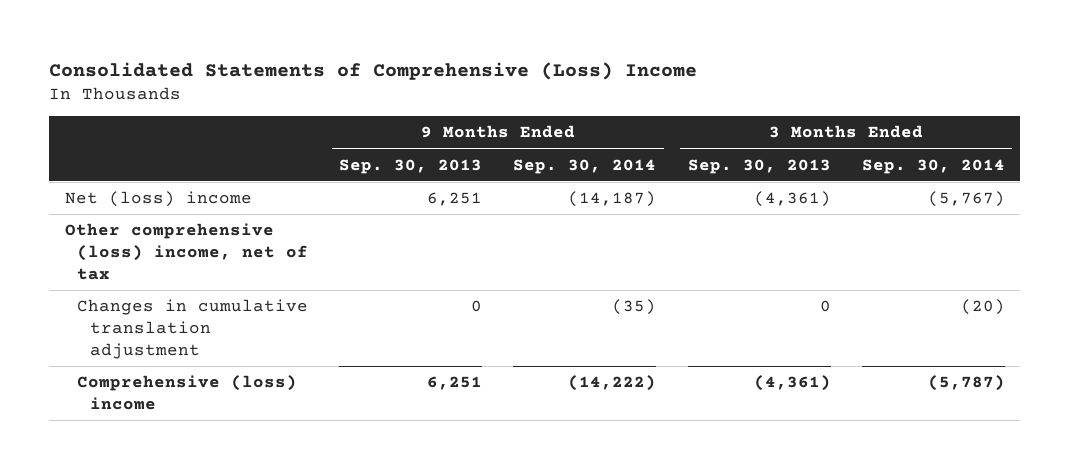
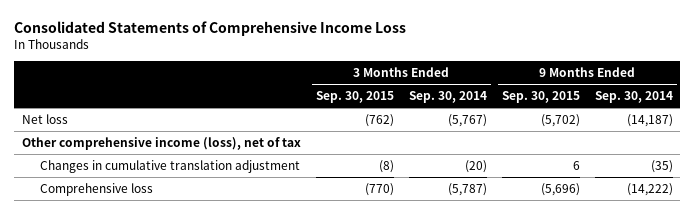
- Consolidated Statements of Comprehensive (Loss) Income
+ Consolidated Statements of Comprehensive Income Loss
- | 9 Months Ended Sep. 30, 2013 | 9 Months Ended Sep. 30, 2014 | 3 Months Ended Sep. 30, 2013 | 3 Months Ended Sep. 30, 2014
+ | 3 Months Ended Sep. 30, 2015 | 3 Months Ended Sep. 30, 2014 | 9 Months Ended Sep. 30, 2015 | 9 Months Ended Sep. 30, 2014
- Net (loss) income | 6,251 | (14,187) | (4,361) | (5,767)
- Other comprehensive (loss) income, net of tax
+ Net loss | (762) | (5,767) | (5,702) | (14,187)
+ Other comprehensive income (loss), net of tax
- Comprehensive (loss) income | 6,251 | (14,222) | (4,361) | (5,787)
+ Comprehensive loss | (770) | (5,787) | (5,696) | (14,222)

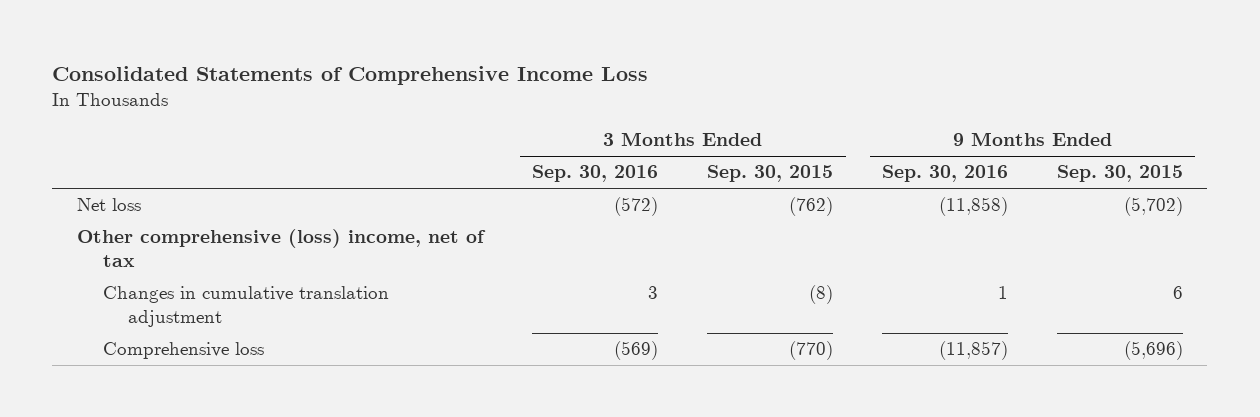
- | 3 Months Ended Sep. 30, 2015 | 3 Months Ended Sep. 30, 2014 | 9 Months Ended Sep. 30, 2015 | 9 Months Ended Sep. 30, 2014
+ | 3 Months Ended Sep. 30, 2016 | 3 Months Ended Sep. 30, 2015 | 9 Months Ended Sep. 30, 2016 | 9 Months Ended Sep. 30, 2015
- Other comprehensive income (loss), net of tax
+ Other comprehensive (loss) income, net of tax

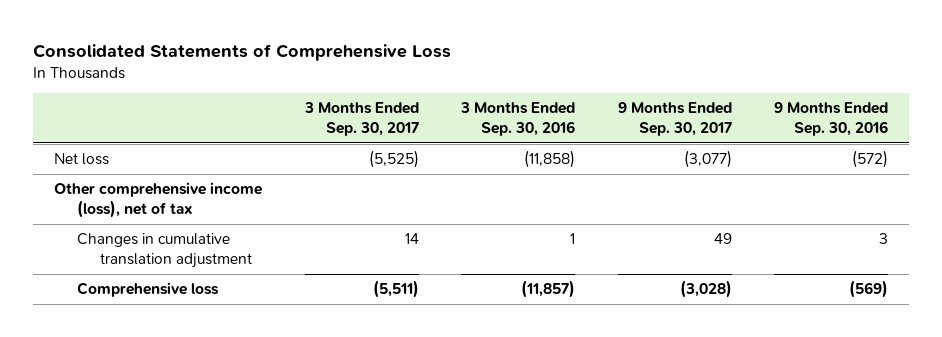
- Consolidated Statements of Comprehensive Income Loss
+ Consolidated Statements of Comprehensive Loss
- | 3 Months Ended Sep. 30, 2016 | 3 Months Ended Sep. 30, 2015 | 9 Months Ended Sep. 30, 2016 | 9 Months Ended Sep. 30, 2015
+ | 3 Months Ended Sep. 30, 2017 | 3 Months Ended Sep. 30, 2016 | 9 Months Ended Sep. 30, 2017 | 9 Months Ended Sep. 30, 2016
- Net loss | (572) | (762) | (11,858) | (5,702)
- Other comprehensive (loss) income, net of tax
- Changes in cumulative translation adjustment | 3 | (8) | 1 | 6
- Comprehensive loss | (569) | (770) | (11,857) | (5,696)
+ Net loss | (5,525) | (11,858) | (3,077) | (572)
+ Other comprehensive income (loss), net of tax
+ Changes in cumulative translation adjustment | 14 | 1 | 49 | 3
+ Comprehensive loss | (5,511) | (11,857) | (3,028) | (569)

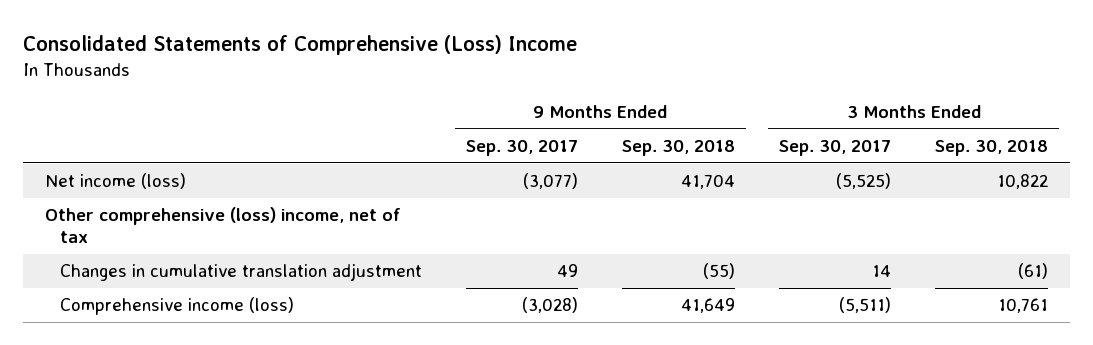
- Consolidated Statements of Comprehensive Loss
+ Consolidated Statements of Comprehensive (Loss) Income
- | 3 Months Ended Sep. 30, 2017 | 3 Months Ended Sep. 30, 2016 | 9 Months Ended Sep. 30, 2017 | 9 Months Ended Sep. 30, 2016
+ | 9 Months Ended Sep. 30, 2017 | 9 Months Ended Sep. 30, 2018 | 3 Months Ended Sep. 30, 2017 | 3 Months Ended Sep. 30, 2018
- Net loss | (5,525) | (11,858) | (3,077) | (572)
- Other comprehensive income (loss), net of tax
+ Net income (loss) | (3,077) | 41,704 | (5,525) | 10,822
+ Other comprehensive (loss) income, net of tax
- Comprehensive loss | (5,511) | (11,857) | (3,028) | (569)
+ Comprehensive income (loss) | (3,028) | 41,649 | (5,511) | 10,761

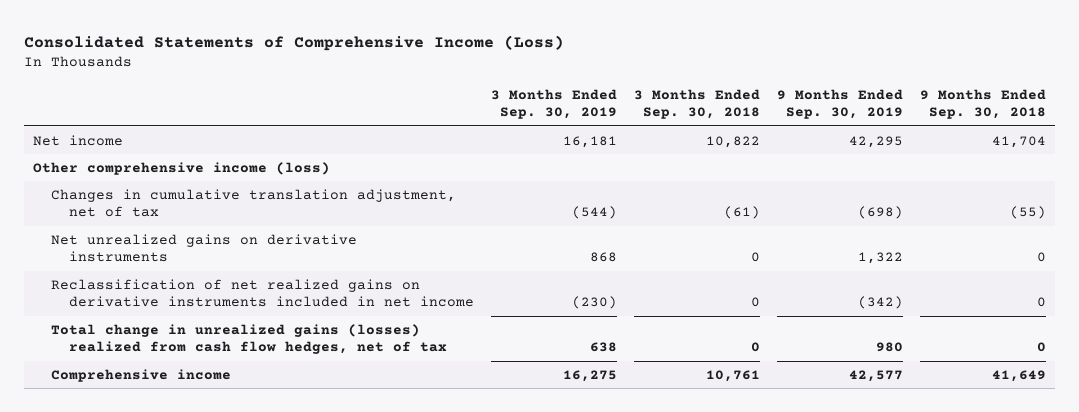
- Consolidated Statements of Comprehensive (Loss) Income
+ Consolidated Statements of Comprehensive Income (Loss)
- | 9 Months Ended Sep. 30, 2017 | 9 Months Ended Sep. 30, 2018 | 3 Months Ended Sep. 30, 2017 | 3 Months Ended Sep. 30, 2018
+ | 3 Months Ended Sep. 30, 2019 | 3 Months Ended Sep. 30, 2018 | 9 Months Ended Sep. 30, 2019 | 9 Months Ended Sep. 30, 2018
- Net income (loss) | (3,077) | 41,704 | (5,525) | 10,822
- Other comprehensive (loss) income, net of tax
- Changes in cumulative translation adjustment | 49 | (55) | 14 | (61)
- Comprehensive income (loss) | (3,028) | 41,649 | (5,511) | 10,761
+ Net income | 16,181 | 10,822 | 42,295 | 41,704
+ Other comprehensive income (loss)
+ Changes in cumulative translation adjustment, net of tax | (544) | (61) | (698) | (55)
+ Net unrealized gains on derivative instruments | 868 | 0 | 1,322 | 0
+ Reclassification of net realized gains on derivative instruments included in net income | (230) | 0 | (342) | 0
+ Total change in unrealized gains (losses) realized from cash flow hedges, net of tax | 638 | 0 | 980 | 0
+ Comprehensive income | 16,275 | 10,761 | 42,577 | 41,649

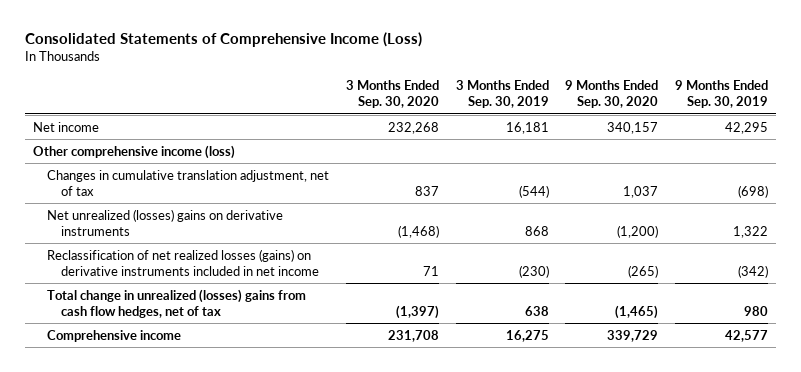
- | 3 Months Ended Sep. 30, 2019 | 3 Months Ended Sep. 30, 2018 | 9 Months Ended Sep. 30, 2019 | 9 Months Ended Sep. 30, 2018
+ | 3 Months Ended Sep. 30, 2020 | 3 Months Ended Sep. 30, 2019 | 9 Months Ended Sep. 30, 2020 | 9 Months Ended Sep. 30, 2019
- Net unrealized gains on derivative instruments | 868 | 0 | 1,322 | 0
- Reclassification of net realized gains on derivative instruments included in net income | (230) | 0 | (342) | 0
- Total change in unrealized gains (losses) realized from cash flow hedges, net of tax | 638 | 0 | 980 | 0
+ Net unrealized (losses) gains on derivative instruments | (1,468) | 868 | (1,200) | 1,322
+ Reclassification of net realized losses (gains) on derivative instruments included in net income | 71 | (230) | (265) | (342)
+ Total change in unrealized (losses) gains from cash flow hedges, net of tax | (1,397) | 638 | (1,465) | 980

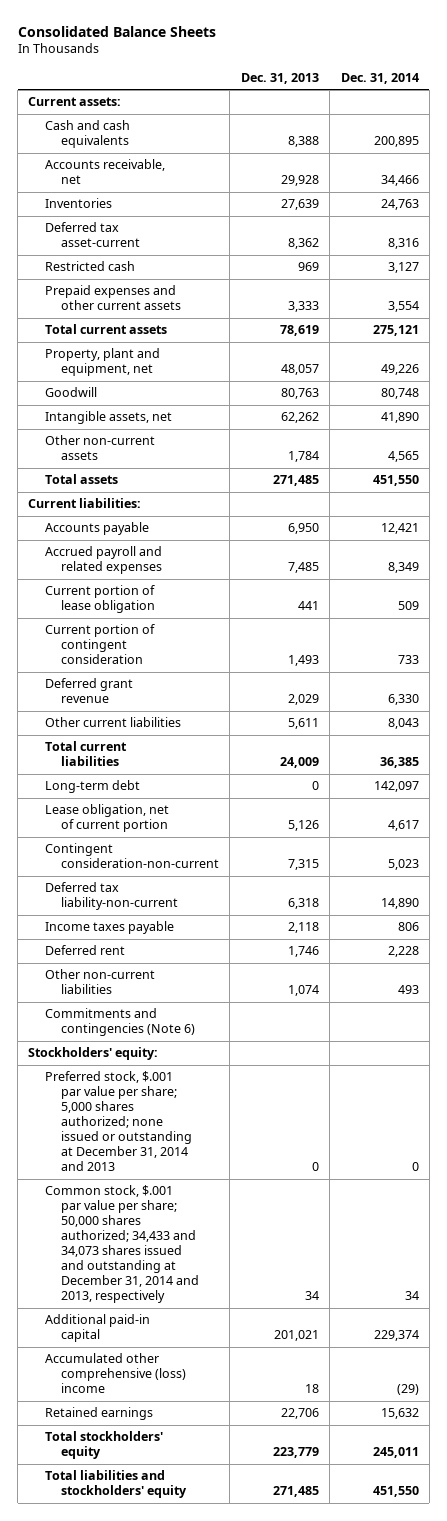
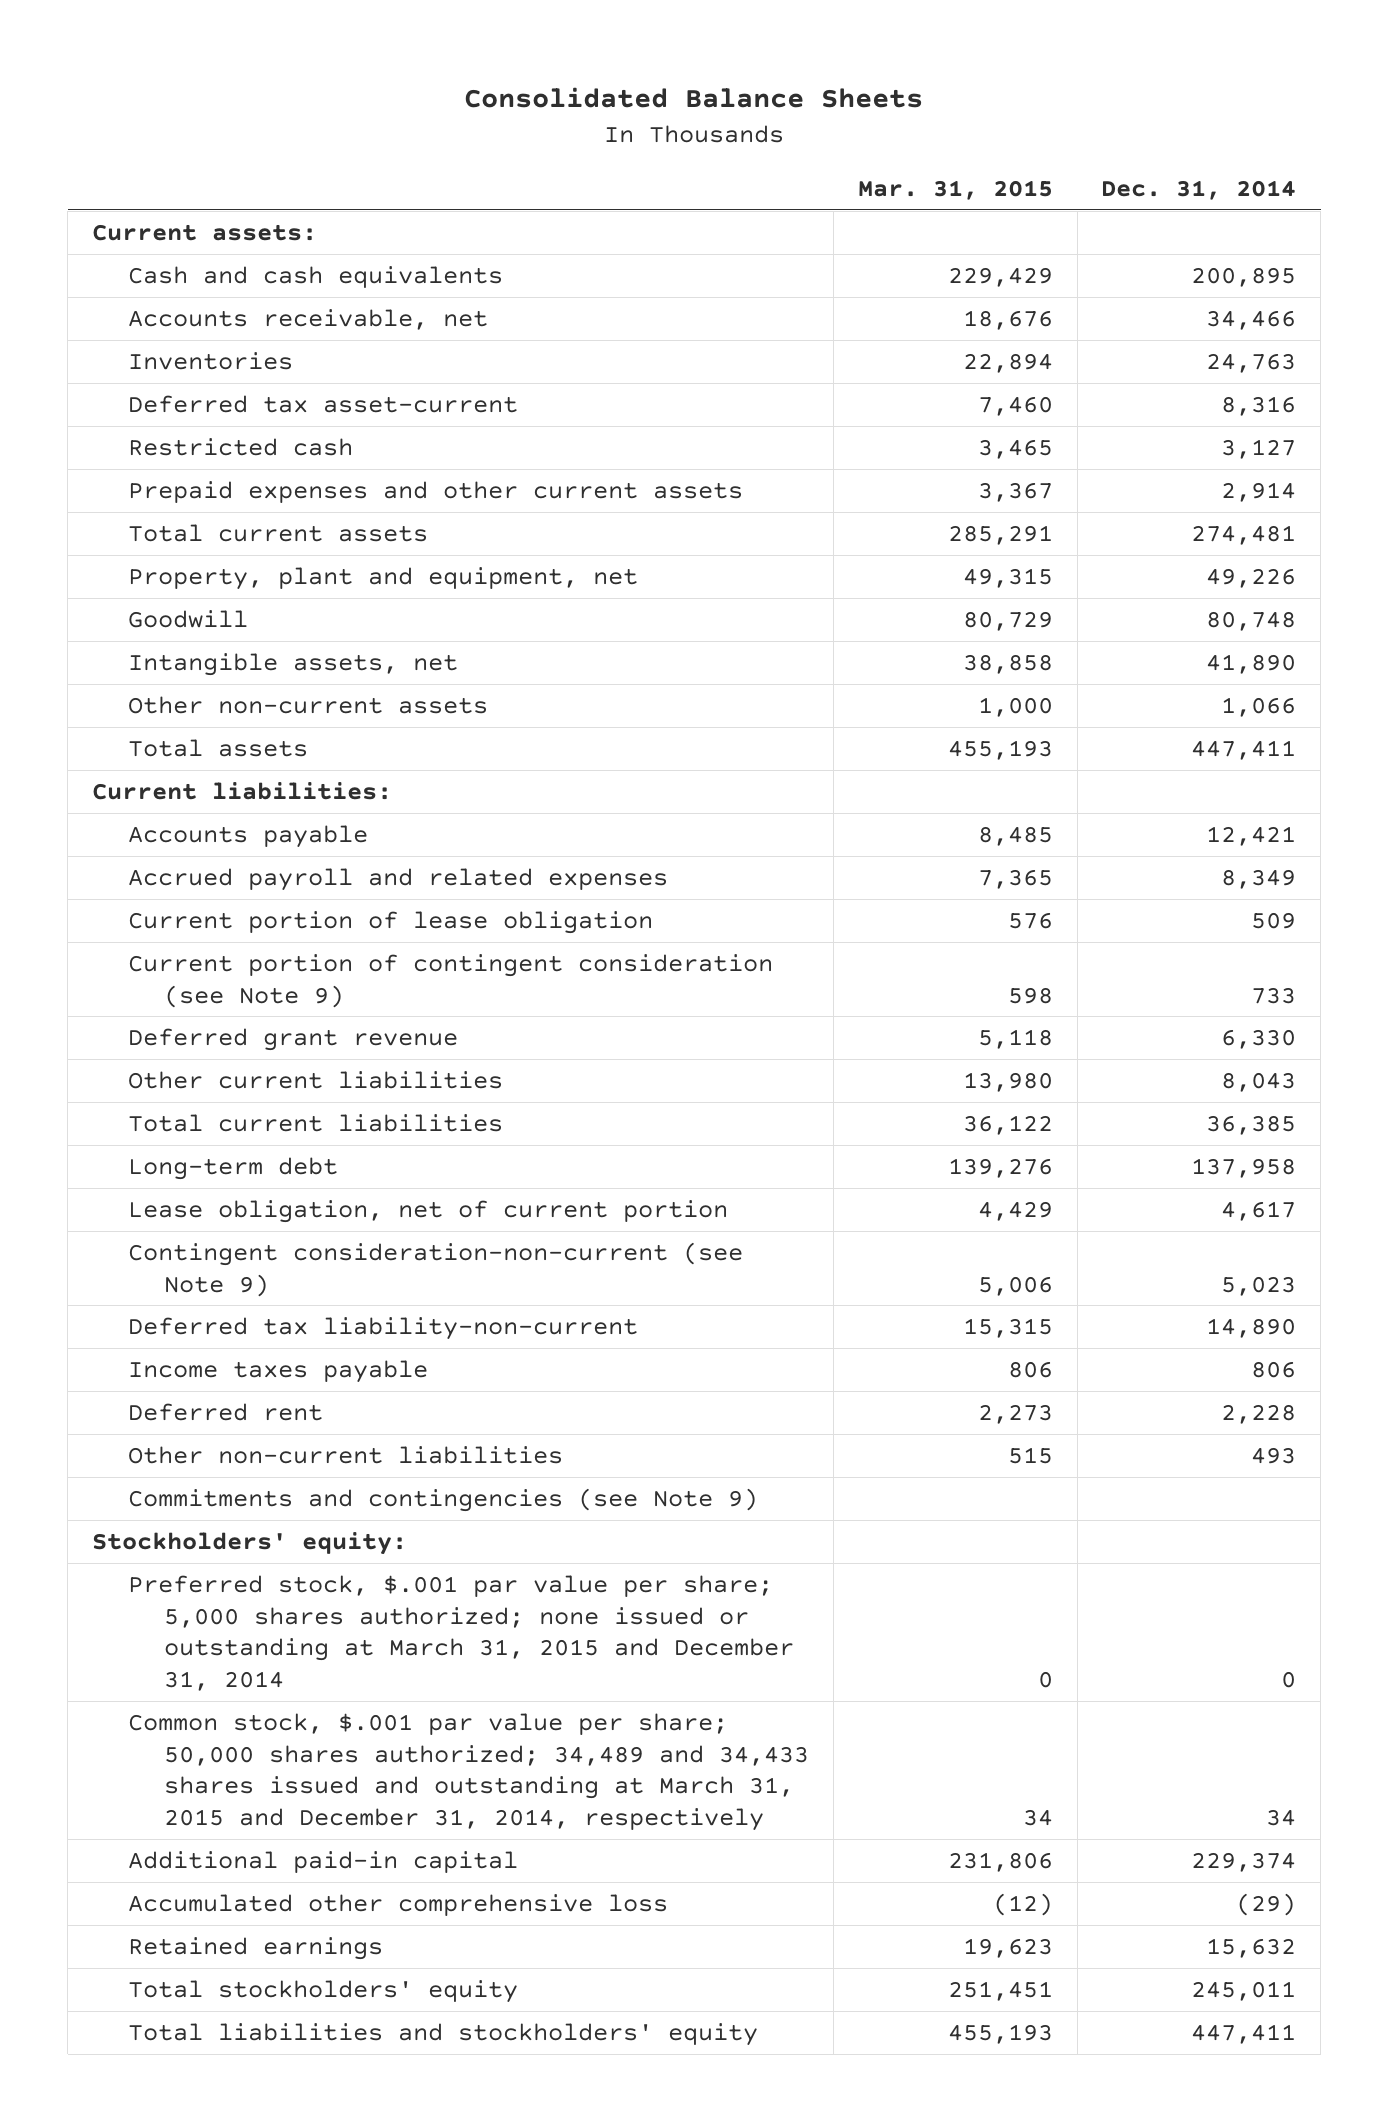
- | Dec. 31, 2013 | Dec. 31, 2014
+ | Mar. 31, 2015 | Dec. 31, 2014
- Prepaid expenses and other current assets | 3,333 | 3,554
- Total current assets | 78,619 | 275,121
+ Prepaid expenses and other current assets | 3,367 | 2,914
+ Total current assets | 285,291 | 274,481
- Other non-current assets | 1,784 | 4,565
- Total assets | 271,485 | 451,550
+ Other non-current assets | 1,000 | 1,066
+ Total assets | 455,193 | 447,411
- Current portion of contingent consideration | 1,493 | 733
+ Current portion of contingent consideration (see Note 9) | 598 | 733
- Long-term debt | 0 | 142,097
+ Long-term debt | 139,276 | 137,958
- Contingent consideration-non-current | 7,315 | 5,023
+ Contingent consideration-non-current (see Note 9) | 5,006 | 5,023
- Commitments and contingencies (Note 6)
+ Commitments and contingencies (see Note 9)
- Preferred stock, $.001 par value per share; 5,000 shares authorized; none issued or outstanding at December 31, 2014 and 2013 | 0 | 0
- Common stock, $.001 par value per share; 50,000 shares authorized; 34,433 and 34,073 shares issued and outstanding at December 31, 2014 and 2013, respectively | 34 | 34
+ Preferred stock, $.001 par value per share; 5,000 shares authorized; none issued or outstanding at March 31, 2015 and December 31, 2014 | 0 | 0
+ Common stock, $.001 par value per share; 50,000 shares authorized; 34,489 and 34,433 shares issued and outstanding at March 31, 2015 and December 31, 2014, respectively | 34 | 34
- Accumulated other comprehensive (loss) income | 18 | (29)
+ Accumulated other comprehensive loss | (12) | (29)
- Total liabilities and stockholders' equity | 271,485 | 451,550
+ Total liabilities and stockholders' equity | 455,193 | 447,411

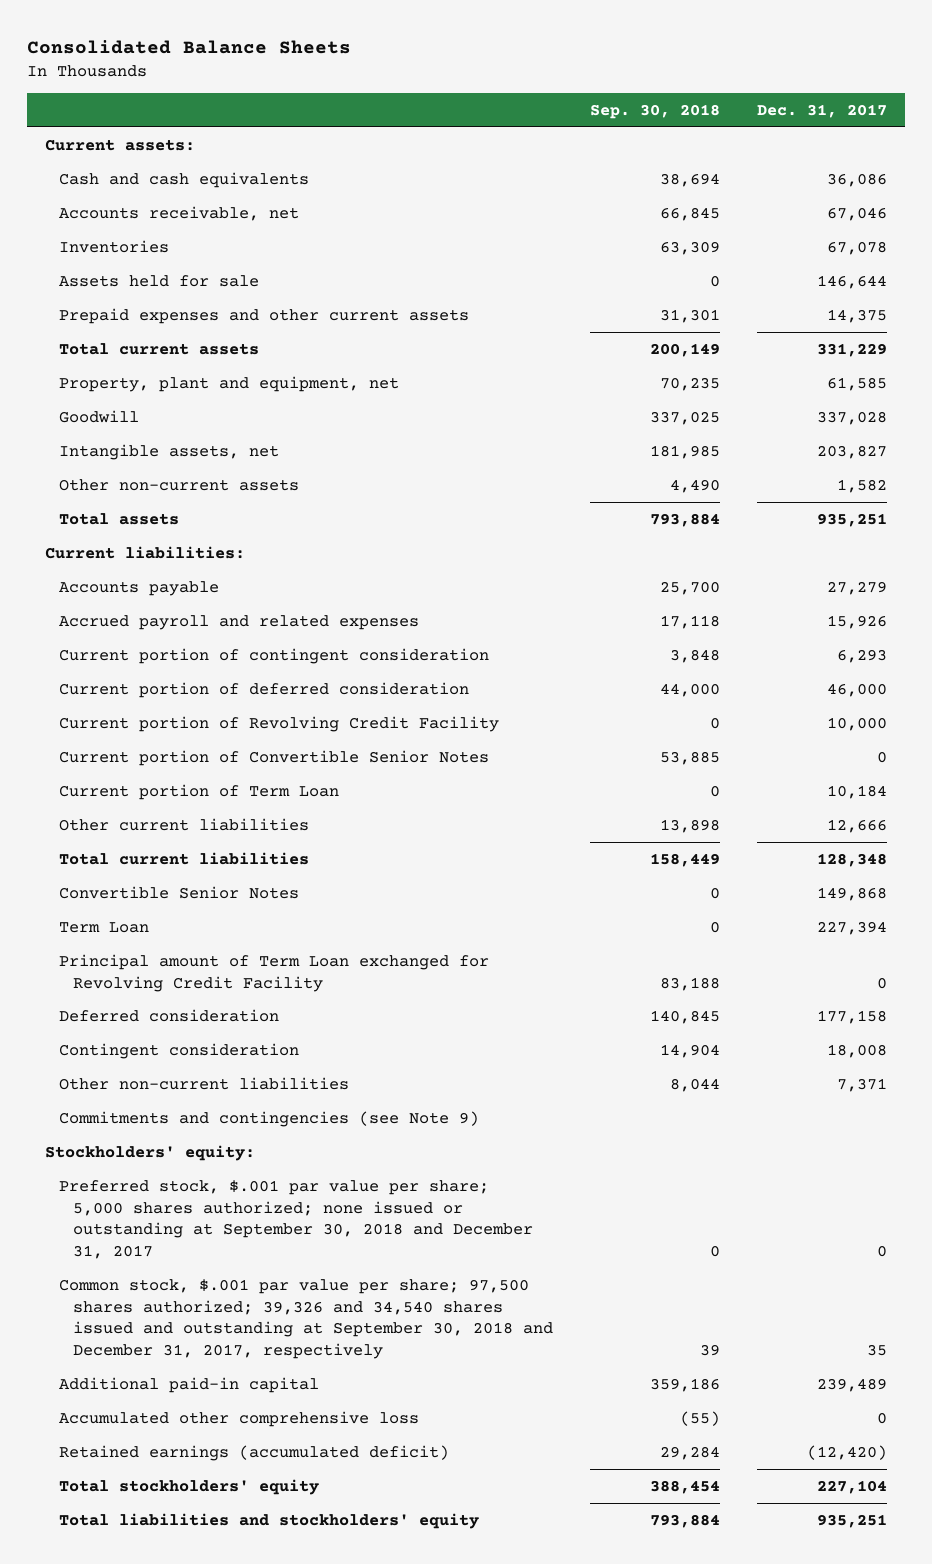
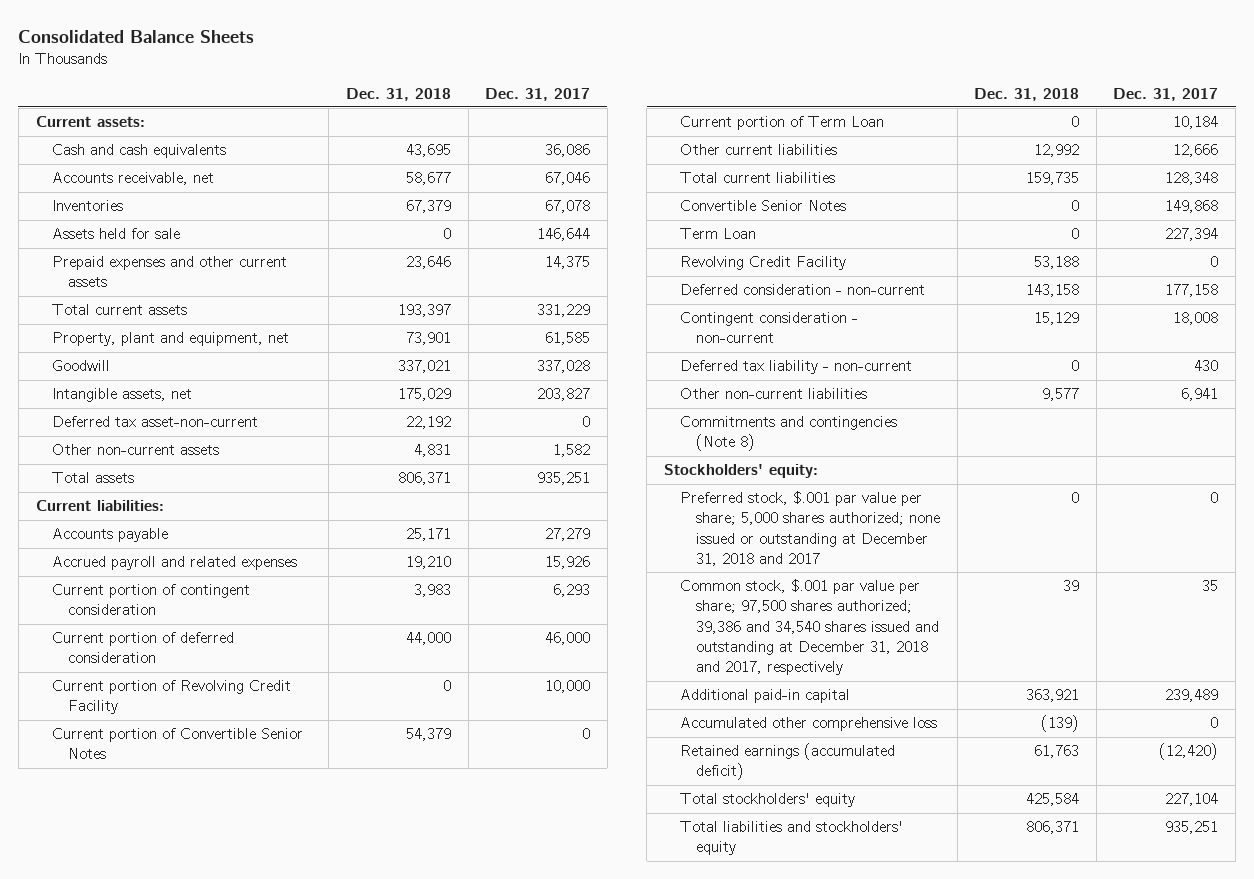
- | Sep. 30, 2018 | Dec. 31, 2017
+ | Dec. 31, 2018 | Dec. 31, 2017
+ Deferred tax asset-non-current | 22,192 | 0
- Principal amount of Term Loan exchanged for Revolving Credit Facility | 83,188 | 0
- Deferred consideration | 140,845 | 177,158
- Contingent consideration | 14,904 | 18,008
- Other non-current liabilities | 8,044 | 7,371
- Commitments and contingencies (see Note 9)
+ Revolving Credit Facility | 53,188 | 0
+ Deferred consideration - non-current | 143,158 | 177,158
+ Contingent consideration - non-current | 15,129 | 18,008
+ Deferred tax liability - non-current | 0 | 430
+ Other non-current liabilities | 9,577 | 6,941
+ Commitments and contingencies (Note 8)
- Preferred stock, $.001 par value per share; 5,000 shares authorized; none issued or outstanding at September 30, 2018 and December 31, 2017 | 0 | 0
- Common stock, $.001 par value per share; 97,500 shares authorized; 39,326 and 34,540 shares issued and outstanding at September 30, 2018 and December 31, 2017, respectively | 39 | 35
+ Preferred stock, $.001 par value per share; 5,000 shares authorized; none issued or outstanding at December 31, 2018 and 2017 | 0 | 0
+ Common stock, $.001 par value per share; 97,500 shares authorized; 39,386 and 34,540 shares issued and outstanding at December 31, 2018 and 2017, respectively | 39 | 35

